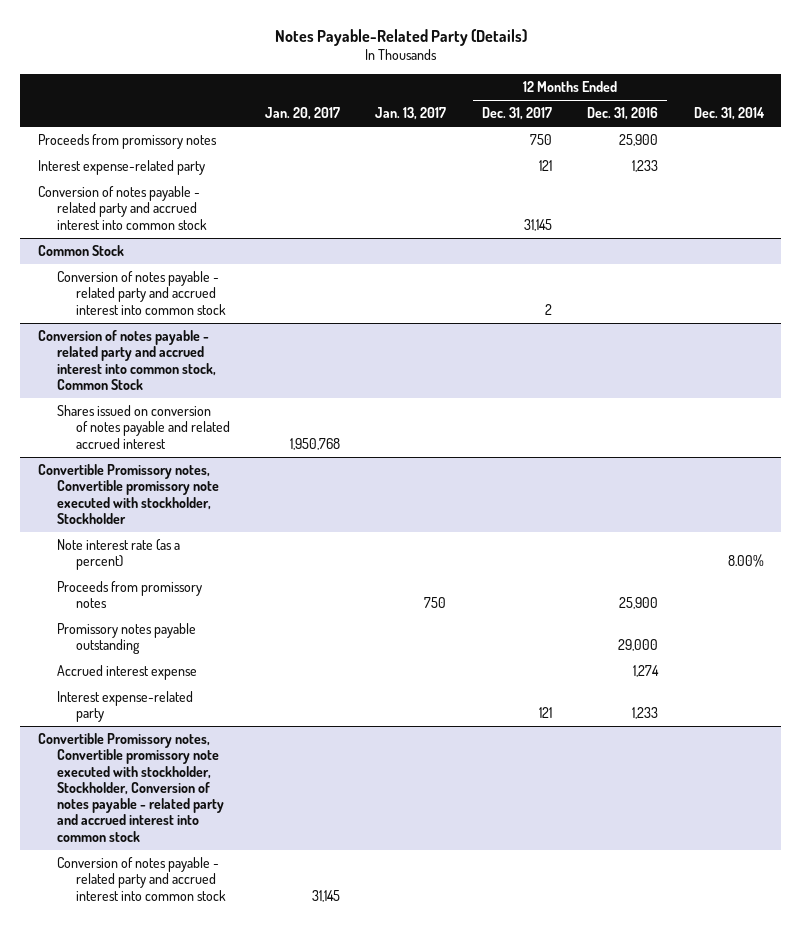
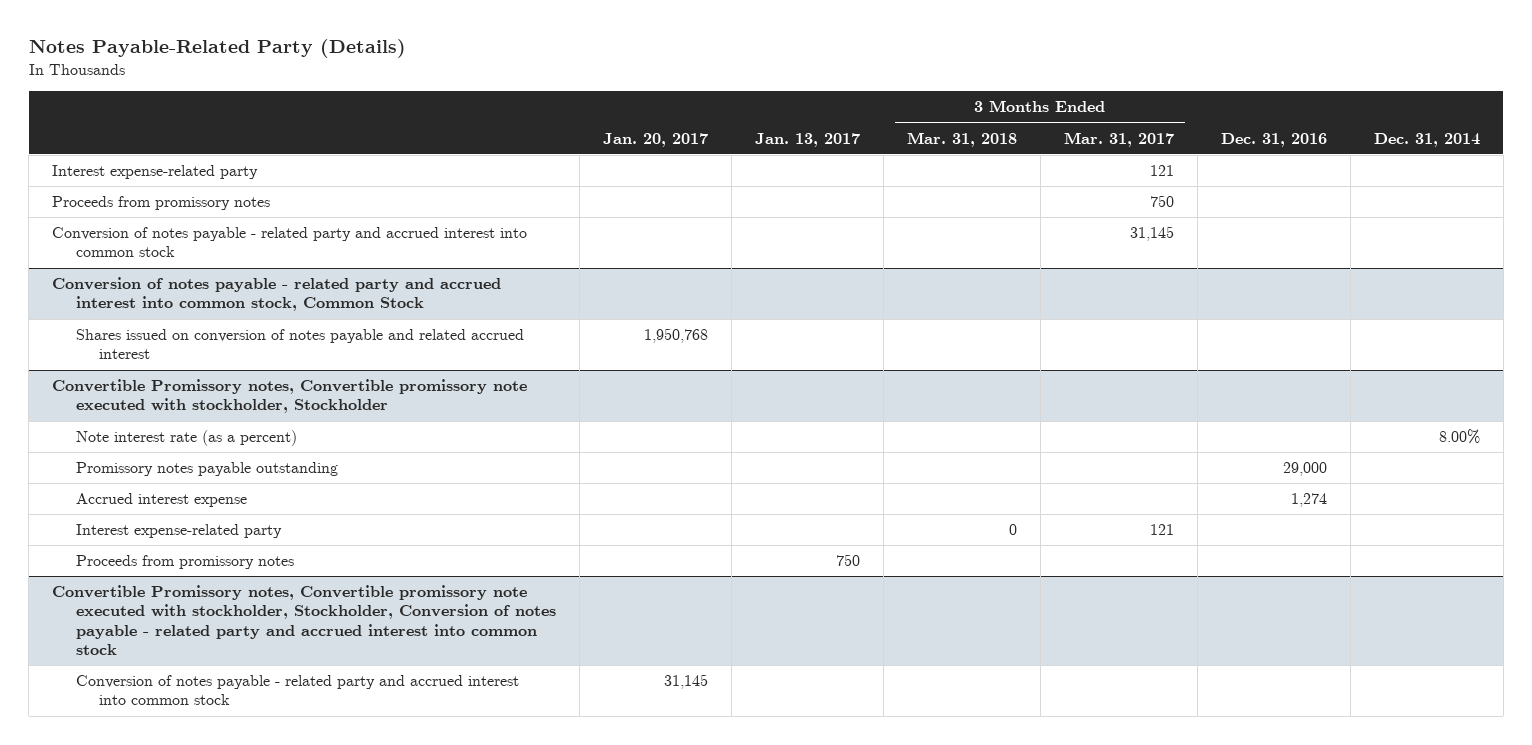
- | Jan. 20, 2017 | Jan. 13, 2017 | 12 Months Ended Dec. 31, 2017 | 12 Months Ended Dec. 31, 2016 | Dec. 31, 2014
+ | Jan. 20, 2017 | Jan. 13, 2017 | 3 Months Ended Mar. 31, 2018 | 3 Months Ended Mar. 31, 2017 | Dec. 31, 2016 | Dec. 31, 2014
moved down: Proceeds from promissory notes | | | | 750 | |
- Common Stock
- Conversion of notes payable - related party and accrued interest into common stock | | | 2 | |
@ Convertible Promissory notes, Convertible promissory note executed with stockholder, Stockholder
moved down: Proceeds from promissory notes | | 750 | | | |

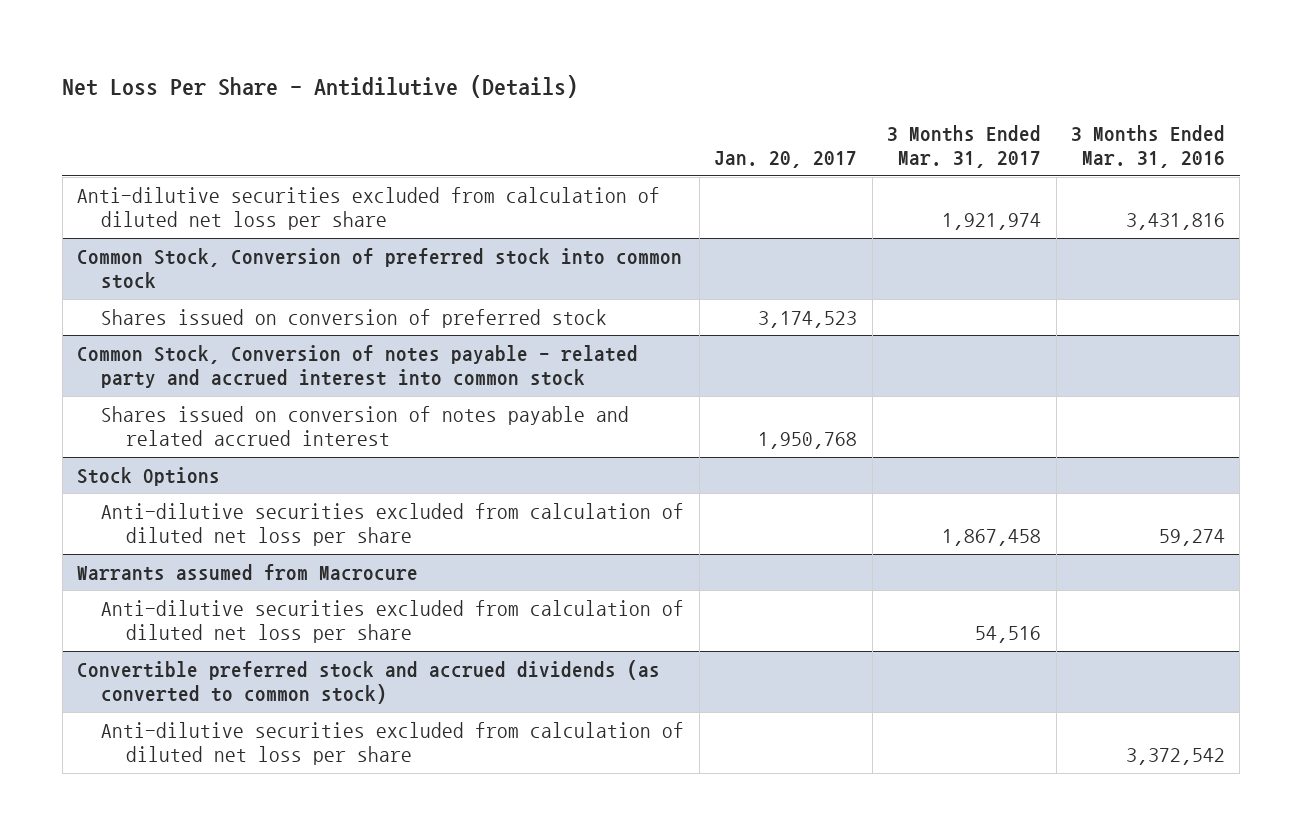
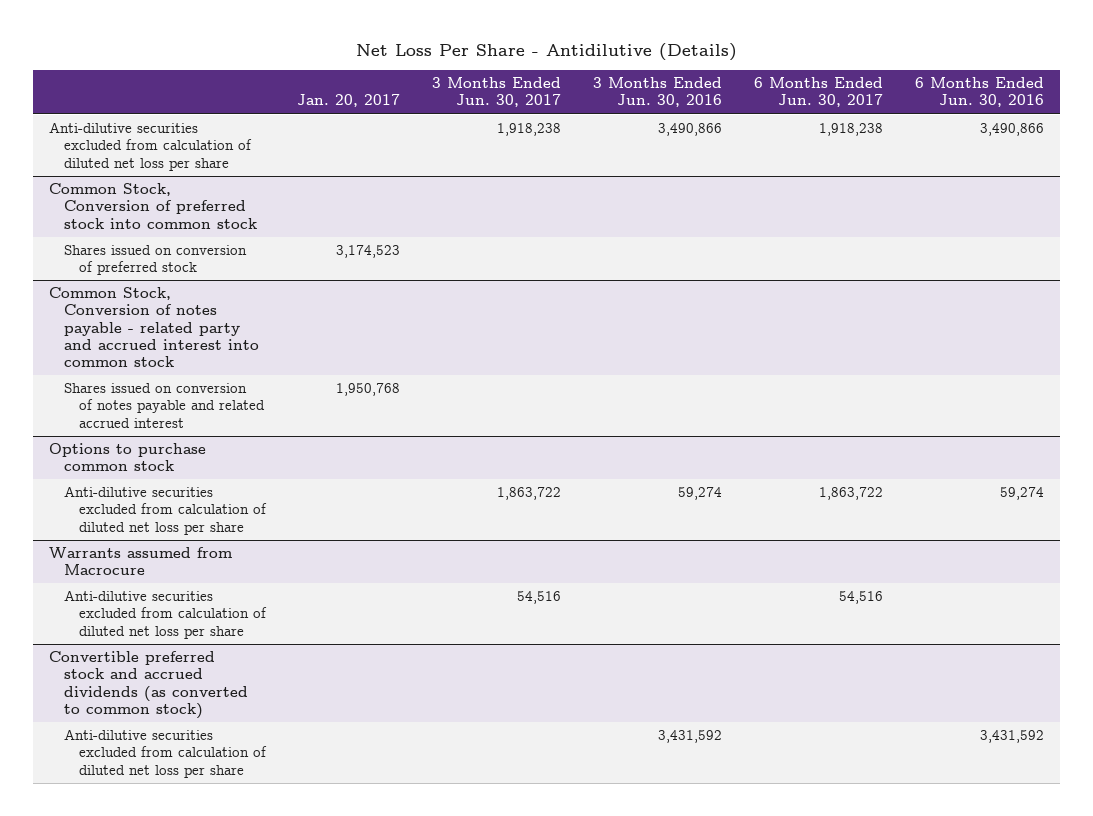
- | Jan. 20, 2017 | 3 Months Ended Mar. 31, 2017 | 3 Months Ended Mar. 31, 2016
+ | Jan. 20, 2017 | 3 Months Ended Jun. 30, 2017 | 3 Months Ended Jun. 30, 2016 | 6 Months Ended Jun. 30, 2017 | 6 Months Ended Jun. 30, 2016
- Stock Options
+ Options to purchase common stock

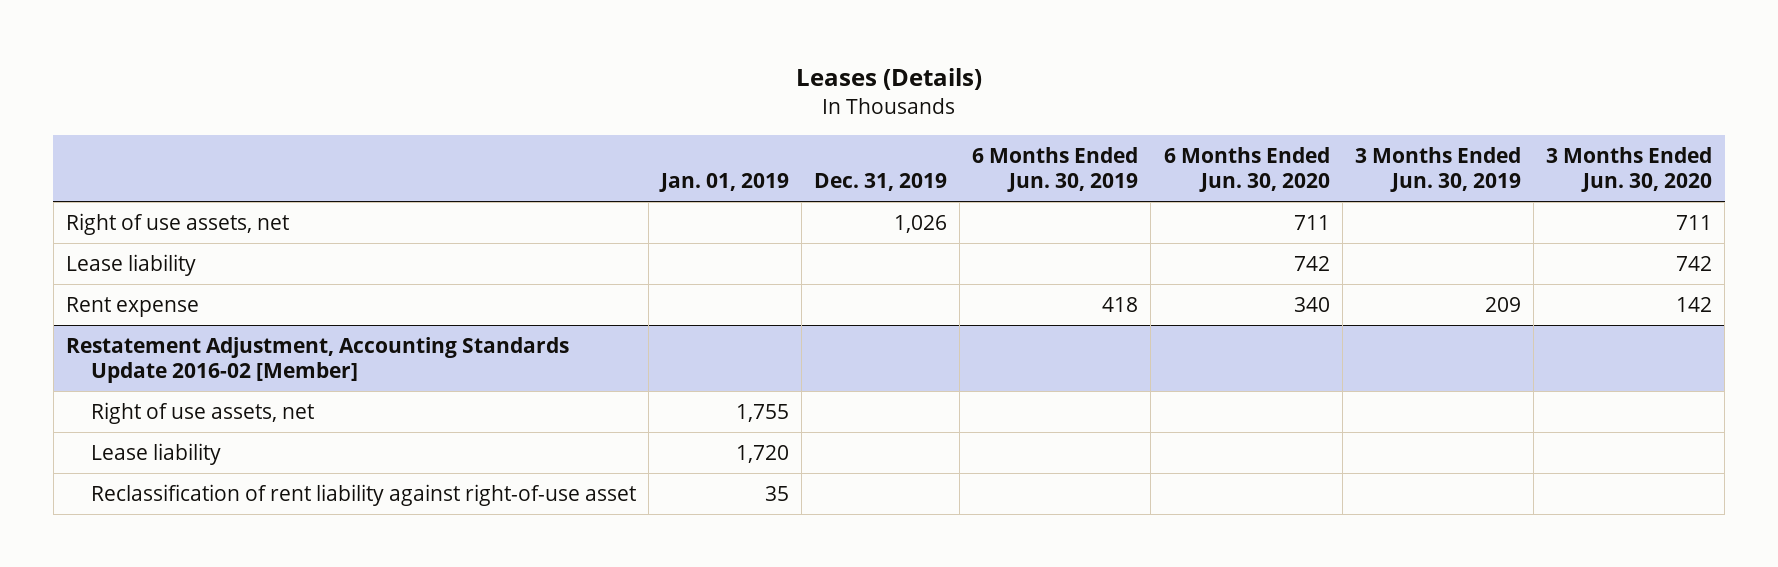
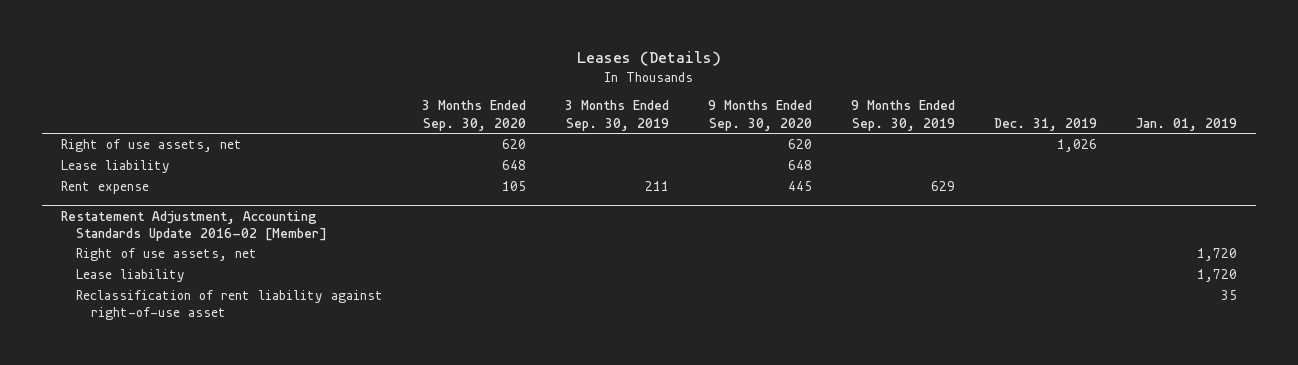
- | Jan. 01, 2019 | Dec. 31, 2019 | 6 Months Ended Jun. 30, 2019 | 6 Months Ended Jun. 30, 2020 | 3 Months Ended Jun. 30, 2019 | 3 Months Ended Jun. 30, 2020
+ | 3 Months Ended Sep. 30, 2020 | 3 Months Ended Sep. 30, 2019 | 9 Months Ended Sep. 30, 2020 | 9 Months Ended Sep. 30, 2019 | Dec. 31, 2019 | Jan. 01, 2019
@ Restatement Adjustment, Accounting Standards Update 2016-02 [Member]
- Right of use assets, net | 1,755 | | | | |
+ Right of use assets, net | | | | | | 1,720

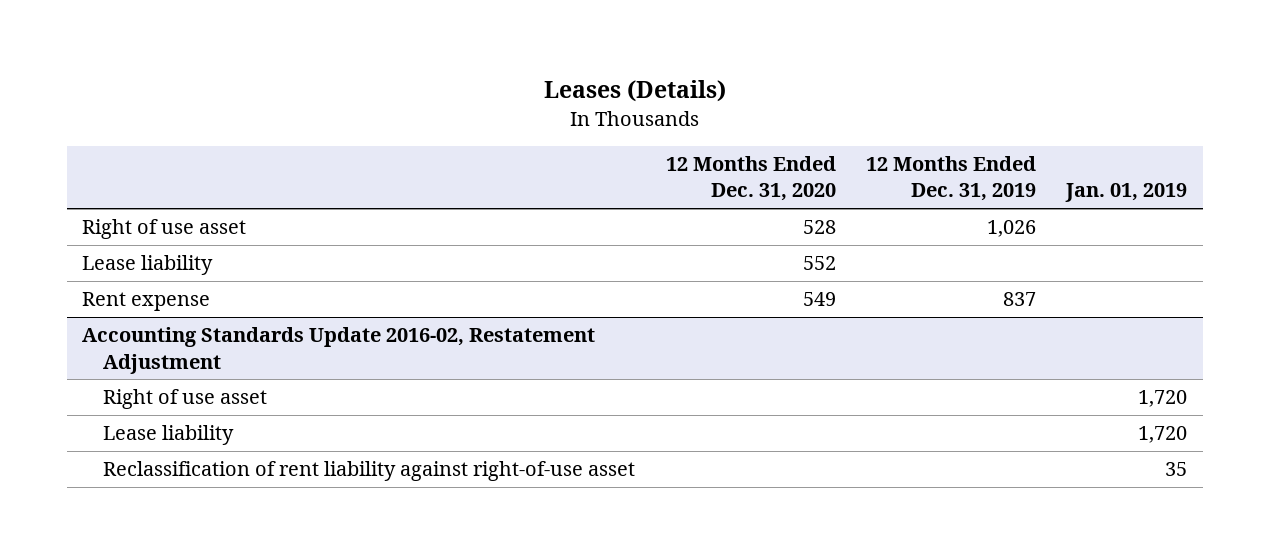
- | 3 Months Ended Sep. 30, 2020 | 3 Months Ended Sep. 30, 2019 | 9 Months Ended Sep. 30, 2020 | 9 Months Ended Sep. 30, 2019 | Dec. 31, 2019 | Jan. 01, 2019
+ | 12 Months Ended Dec. 31, 2020 | 12 Months Ended Dec. 31, 2019 | Jan. 01, 2019
- Right of use assets, net | 620 | | 620 | | 1,026 |
+ Right of use asset | 528 | 1,026 |
- Restatement Adjustment, Accounting Standards Update 2016-02 [Member]
- Right of use assets, net | | | | | | 1,720
+ Accounting Standards Update 2016-02, Restatement Adjustment
+ Right of use asset | | | 1,720

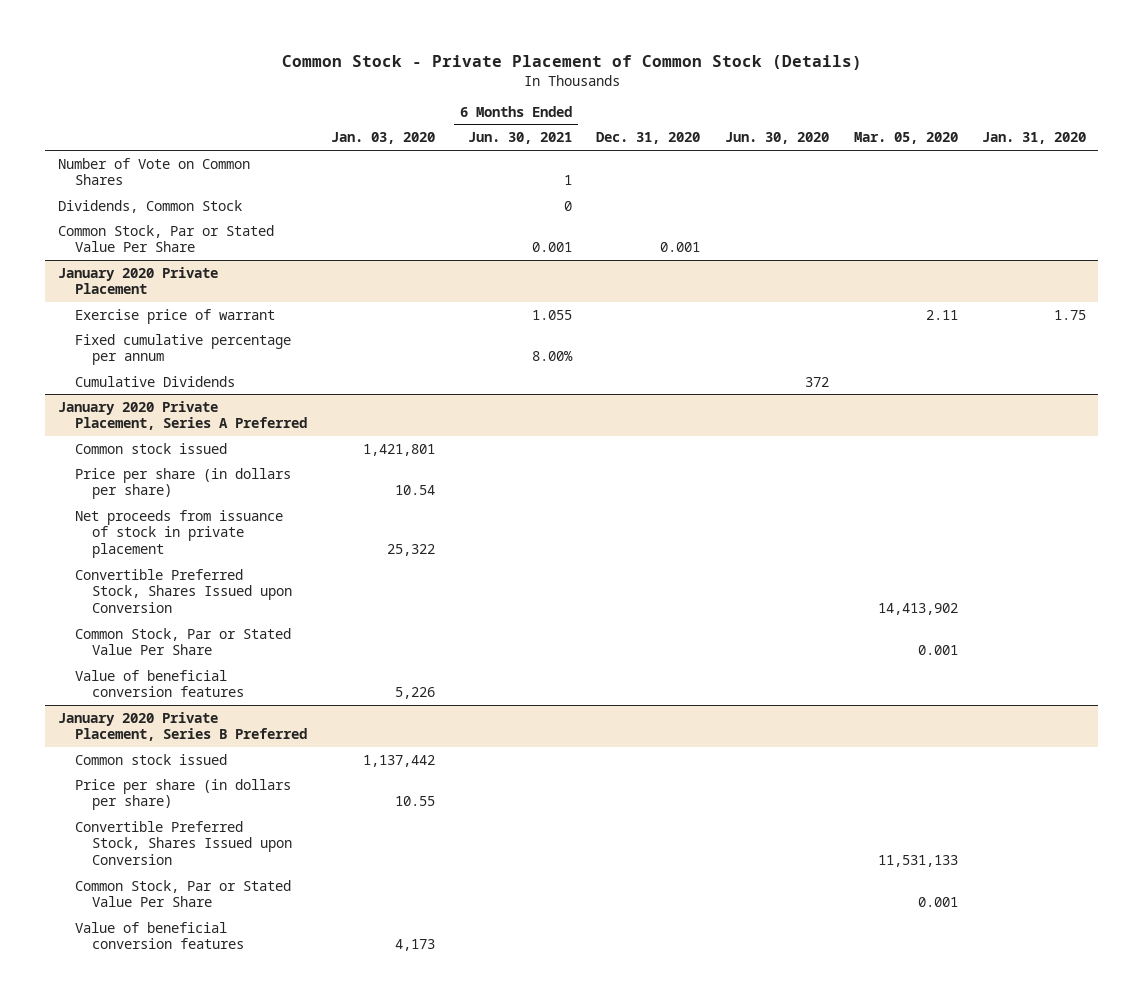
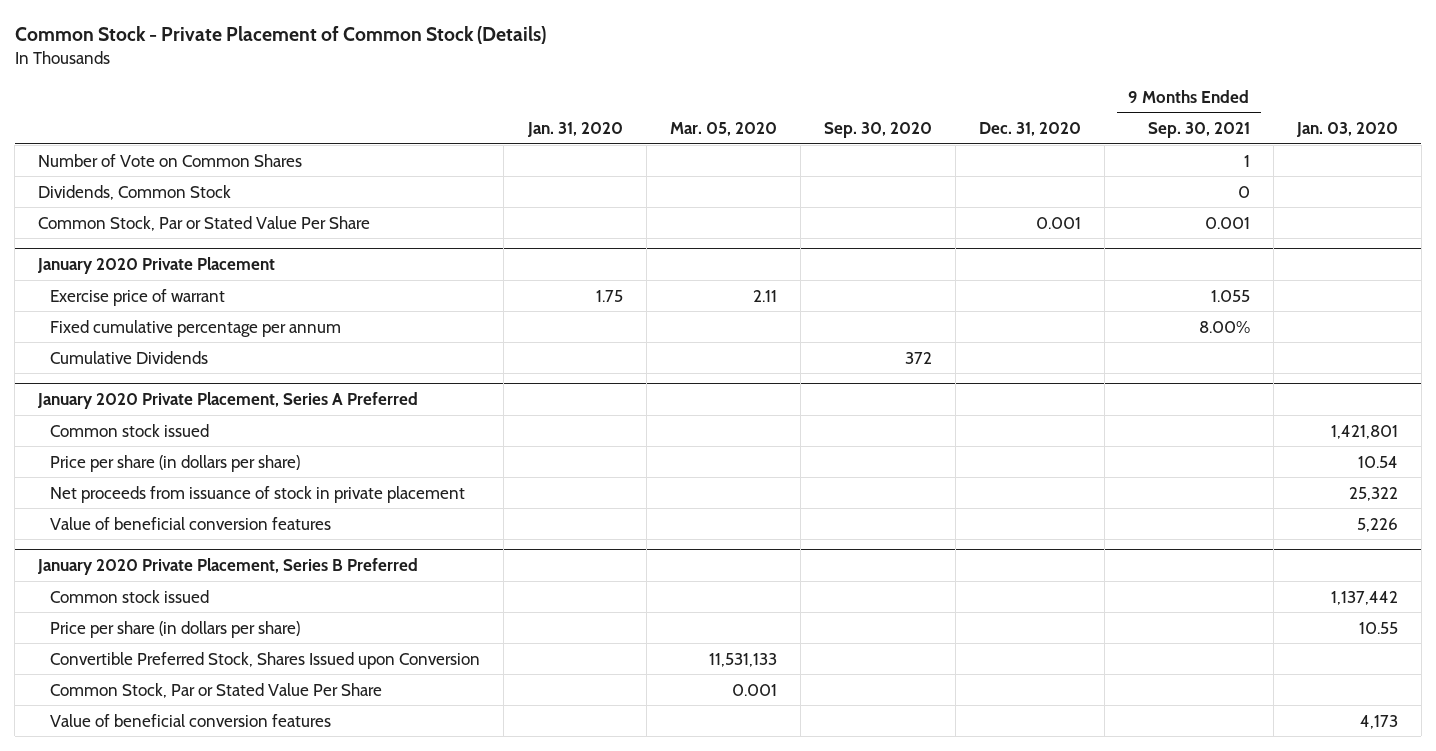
- | Jan. 03, 2020 | 6 Months Ended Jun. 30, 2021 | Dec. 31, 2020 | Jun. 30, 2020 | Mar. 05, 2020 | Jan. 31, 2020
+ | Jan. 31, 2020 | Mar. 05, 2020 | Sep. 30, 2020 | Dec. 31, 2020 | 9 Months Ended Sep. 30, 2021 | Jan. 03, 2020
@ January 2020 Private Placement, Series A Preferred
- Convertible Preferred Stock, Shares Issued upon Conversion | | | | | 14,413,902 |
- Common Stock, Par or Stated Value Per Share | | | | | 0.001 |

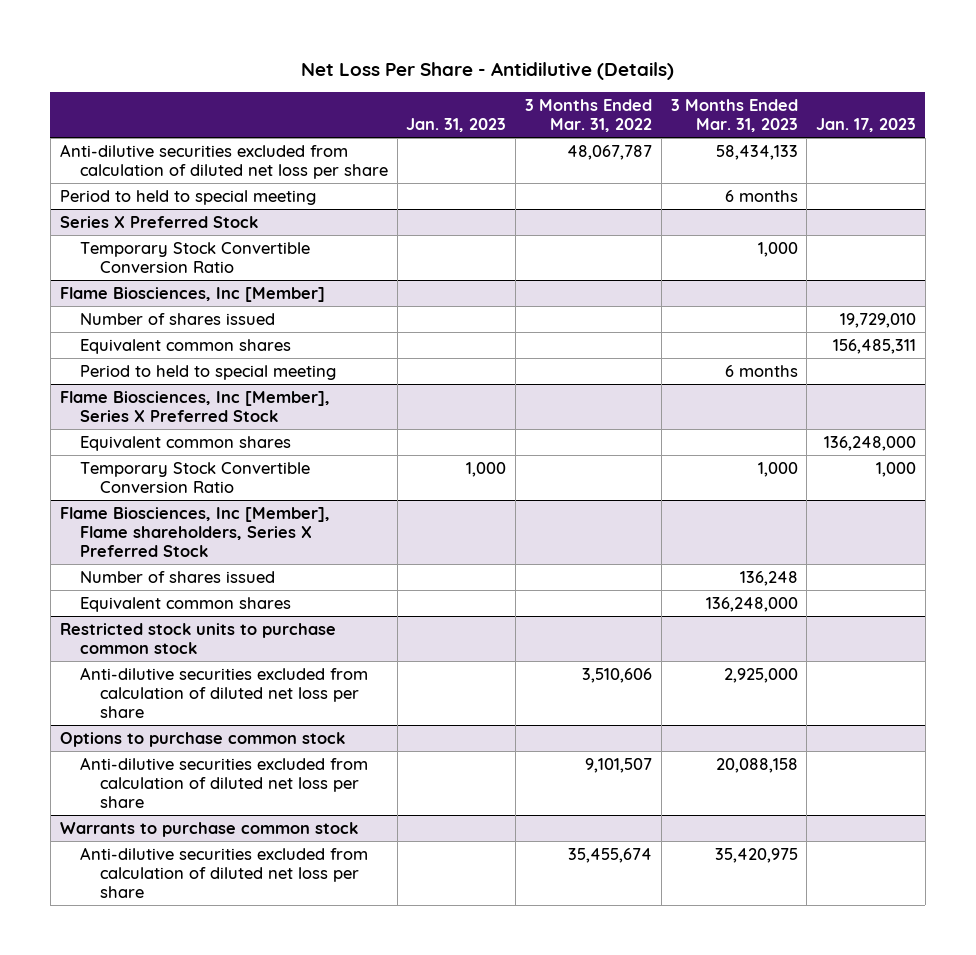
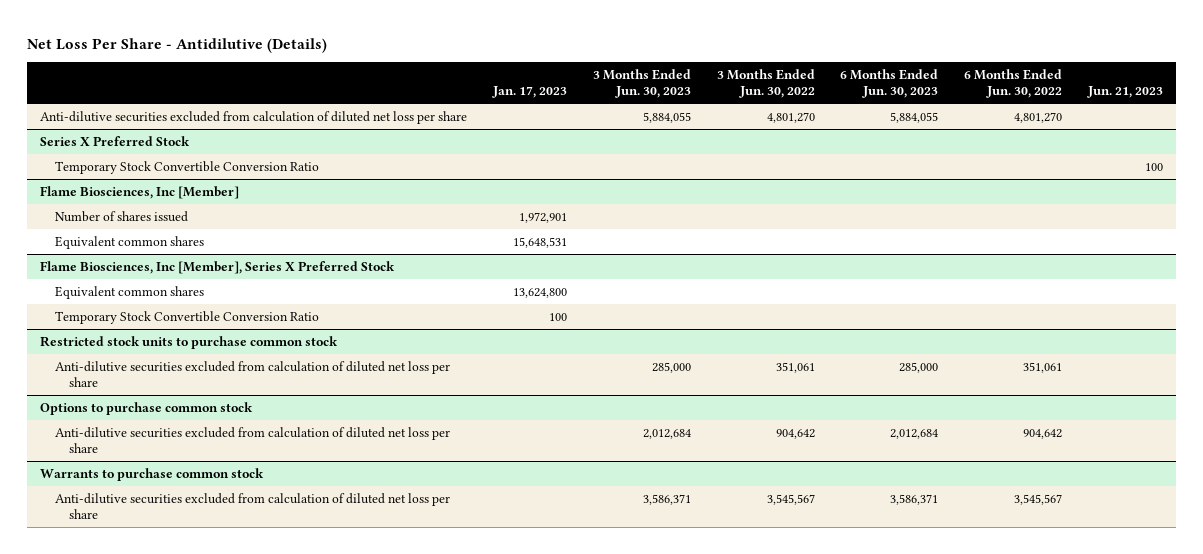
- | Jan. 31, 2023 | 3 Months Ended Mar. 31, 2022 | 3 Months Ended Mar. 31, 2023 | Jan. 17, 2023
+ | Jan. 17, 2023 | 3 Months Ended Jun. 30, 2023 | 3 Months Ended Jun. 30, 2022 | 6 Months Ended Jun. 30, 2023 | 6 Months Ended Jun. 30, 2022 | Jun. 21, 2023
- Period to held to special meeting | | | 6 months |
@ Flame Biosciences, Inc [Member]
- Number of shares issued | | | | 19,729,010
- Equivalent common shares | | | | 156,485,311
- Period to held to special meeting | | | 6 months |
+ Number of shares issued | 1,972,901 | | | | |
+ Equivalent common shares | 15,648,531 | | | | |
@ Flame Biosciences, Inc [Member], Series X Preferred Stock
- Equivalent common shares | | | | 136,248,000
- Temporary Stock Convertible Conversion Ratio | 1,000 | | 1,000 | 1,000
- Flame Biosciences, Inc [Member], Flame shareholders, Series X Preferred Stock
- Number of shares issued | | | 136,248 |
- Equivalent common shares | | | 136,248,000 |
@ Flame Biosciences, Inc [Member], Series X Preferred Stock
+ Equivalent common shares | 13,624,800 | | | | |
+ Temporary Stock Convertible Conversion Ratio | 100 | | | | |

